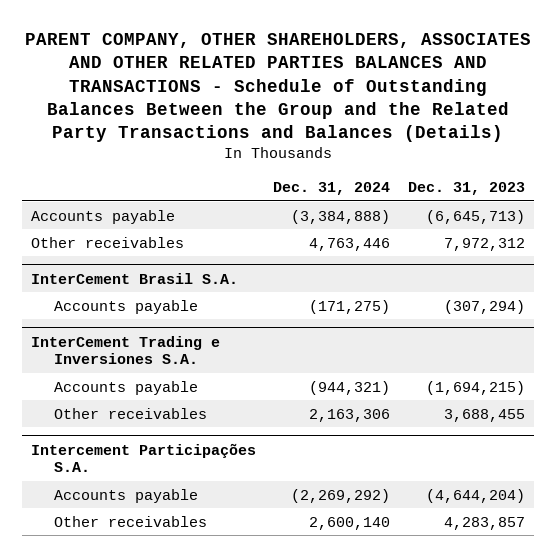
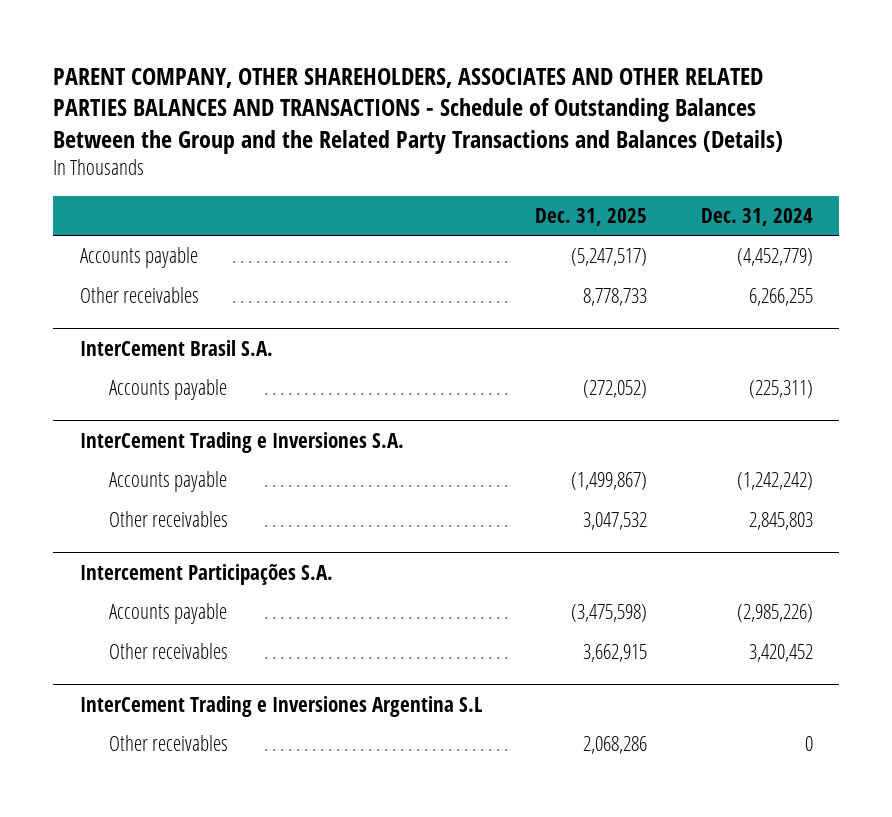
- | Dec. 31, 2024 | Dec. 31, 2023
+ | Dec. 31, 2025 | Dec. 31, 2024
- Accounts payable | (3,384,888) | (6,645,713)
- Other receivables | 4,763,446 | 7,972,312
+ Accounts payable | (5,247,517) | (4,452,779)
+ Other receivables | 8,778,733 | 6,266,255
@ InterCement Brasil S.A.
- Accounts payable | (171,275) | (307,294)
+ Accounts payable | (272,052) | (225,311)
@ InterCement Trading e Inversiones S.A.
- Accounts payable | (944,321) | (1,694,215)
- Other receivables | 2,163,306 | 3,688,455
+ Accounts payable | (1,499,867) | (1,242,242)
+ Other receivables | 3,047,532 | 2,845,803
@ Intercement Participações S.A.
- Accounts payable | (2,269,292) | (4,644,204)
- Other receivables | 2,600,140 | 4,283,857
+ Accounts payable | (3,475,598) | (2,985,226)
+ Other receivables | 3,662,915 | 3,420,452
+ InterCement Trading e Inversiones Argentina S.L
+ Other receivables | 2,068,286 | 0

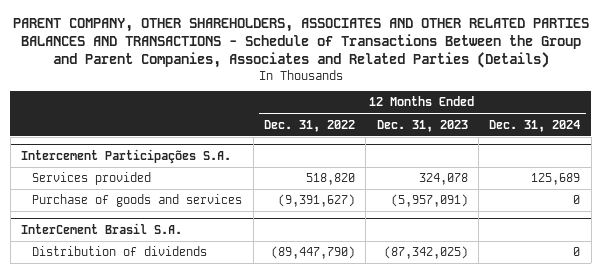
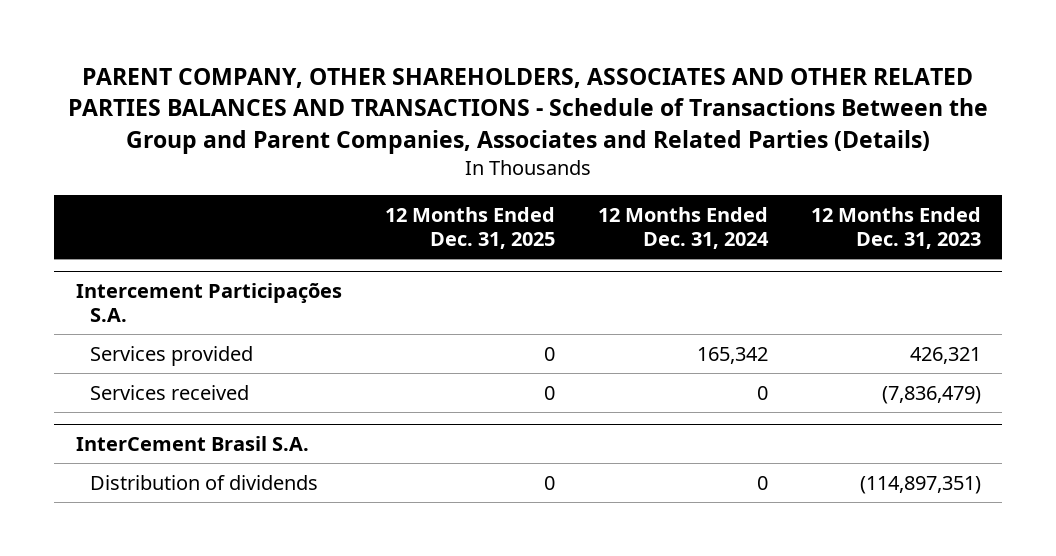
- | 12 Months Ended Dec. 31, 2022 | 12 Months Ended Dec. 31, 2023 | 12 Months Ended Dec. 31, 2024
+ | 12 Months Ended Dec. 31, 2025 | 12 Months Ended Dec. 31, 2024 | 12 Months Ended Dec. 31, 2023
@ Intercement Participações S.A.
- Services provided | 518,820 | 324,078 | 125,689
- Purchase of goods and services | (9,391,627) | (5,957,091) | 0
+ Services provided | 0 | 165,342 | 426,321
+ Services received | 0 | 0 | (7,836,479)
@ InterCement Brasil S.A.
- Distribution of dividends | (89,447,790) | (87,342,025) | 0
+ Distribution of dividends | 0 | 0 | (114,897,351)

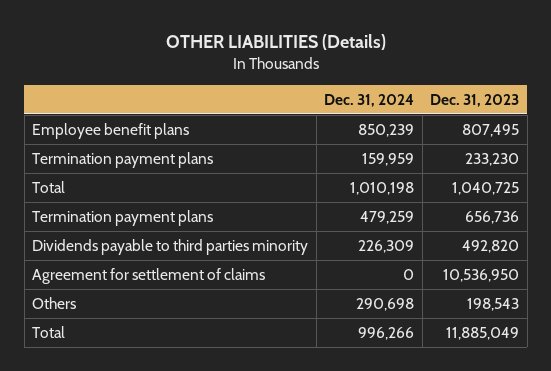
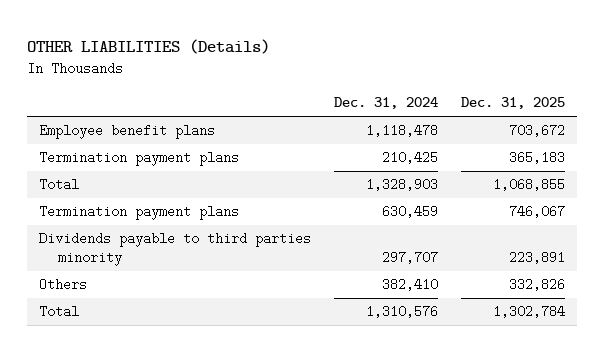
- | Dec. 31, 2024 | Dec. 31, 2023
+ | Dec. 31, 2024 | Dec. 31, 2025
- Employee benefit plans | 850,239 | 807,495
- Termination payment plans | 159,959 | 233,230
- Total | 1,010,198 | 1,040,725
- Termination payment plans | 479,259 | 656,736
- Dividends payable to third parties minority | 226,309 | 492,820
- Agreement for settlement of claims | 0 | 10,536,950
- Others | 290,698 | 198,543
- Total | 996,266 | 11,885,049
+ Employee benefit plans | 1,118,478 | 703,672
+ Termination payment plans | 210,425 | 365,183
+ Total | 1,328,903 | 1,068,855
+ Termination payment plans | 630,459 | 746,067
+ Dividends payable to third parties minority | 297,707 | 223,891
+ Others | 382,410 | 332,826
+ Total | 1,310,576 | 1,302,784

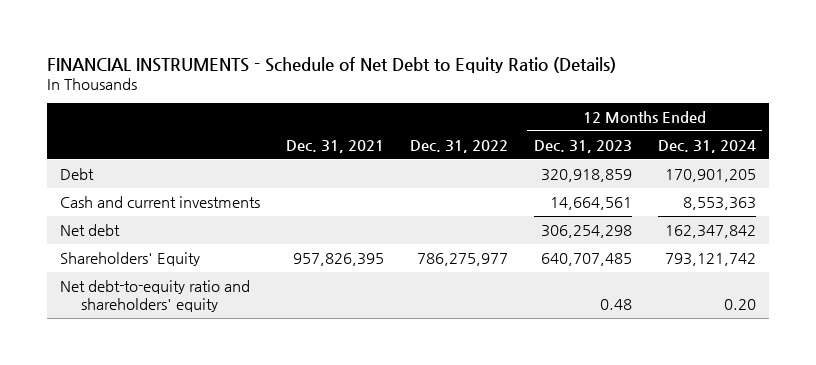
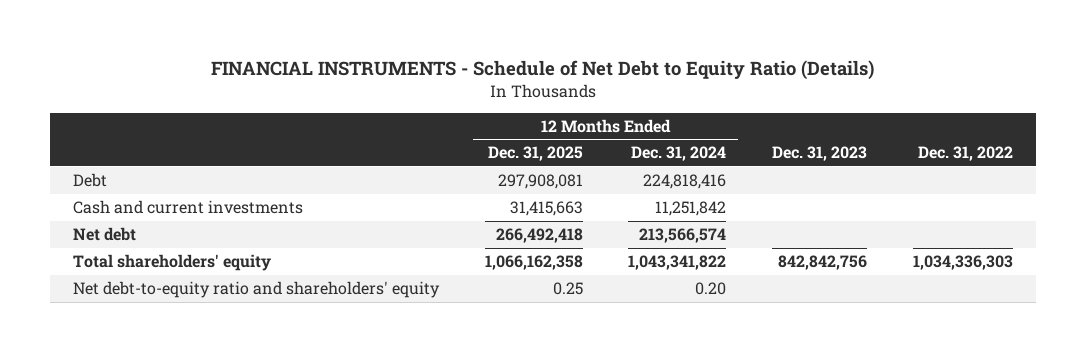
- | Dec. 31, 2021 | Dec. 31, 2022 | 12 Months Ended Dec. 31, 2023 | 12 Months Ended Dec. 31, 2024
+ | 12 Months Ended Dec. 31, 2025 | 12 Months Ended Dec. 31, 2024 | Dec. 31, 2023 | Dec. 31, 2022
- Debt | | | 320,918,859 | 170,901,205
- Cash and current investments | | | 14,664,561 | 8,553,363
- Net debt | | | 306,254,298 | 162,347,842
- Shareholders' Equity | 957,826,395 | 786,275,977 | 640,707,485 | 793,121,742
+ Debt | 297,908,081 | 224,818,416 | |
+ Cash and current investments | 31,415,663 | 11,251,842 | |
+ Net debt | 266,492,418 | 213,566,574 | |
+ Total shareholders' equity | 1,066,162,358 | 1,043,341,822 | 842,842,756 | 1,034,336,303

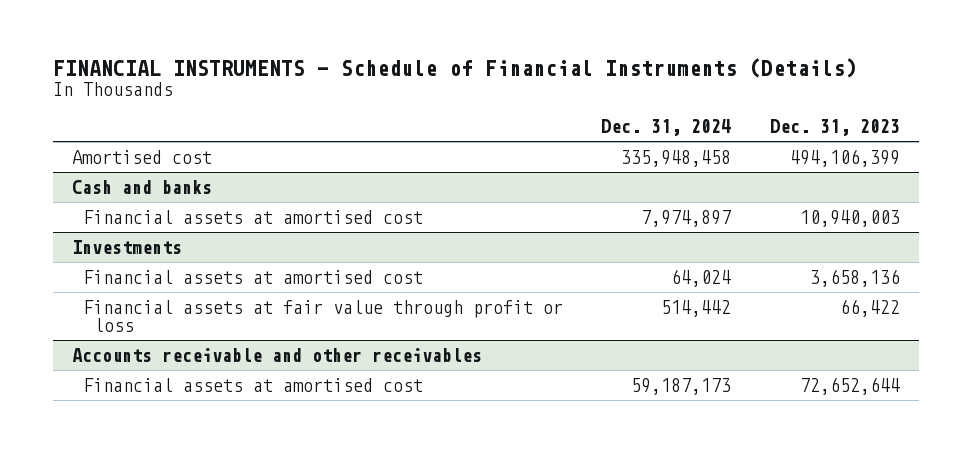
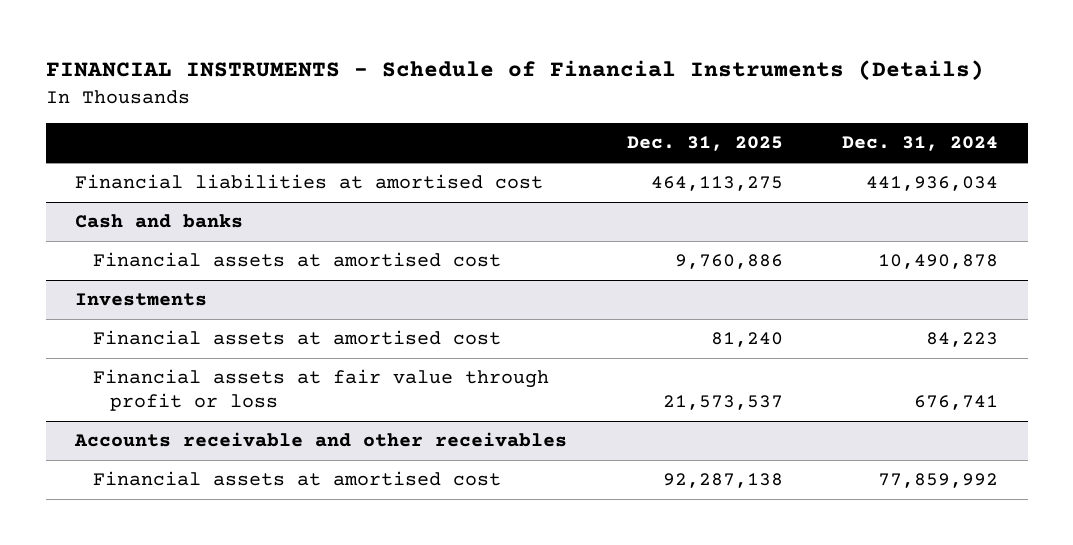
- | Dec. 31, 2024 | Dec. 31, 2023
+ | Dec. 31, 2025 | Dec. 31, 2024
- Amortised cost | 335,948,458 | 494,106,399
+ Financial liabilities at amortised cost | 464,113,275 | 441,936,034
@ Cash and banks
- Financial assets at amortised cost | 7,974,897 | 10,940,003
+ Financial assets at amortised cost | 9,760,886 | 10,490,878
@ Investments
- Financial assets at amortised cost | 64,024 | 3,658,136
- Financial assets at fair value through profit or loss | 514,442 | 66,422
+ Financial assets at amortised cost | 81,240 | 84,223
+ Financial assets at fair value through profit or loss | 21,573,537 | 676,741
@ Accounts receivable and other receivables
- Financial assets at amortised cost | 59,187,173 | 72,652,644
+ Financial assets at amortised cost | 92,287,138 | 77,859,992

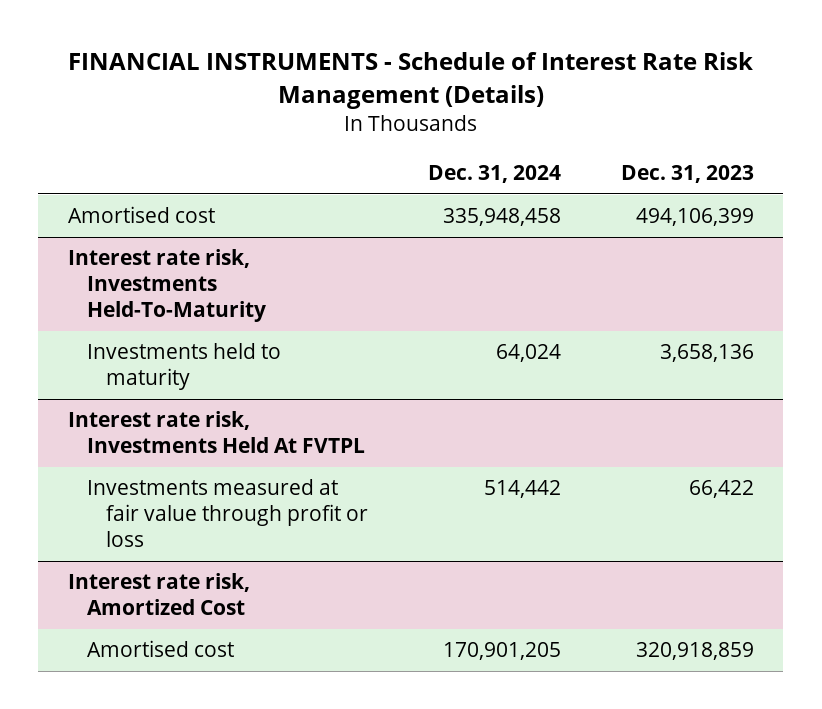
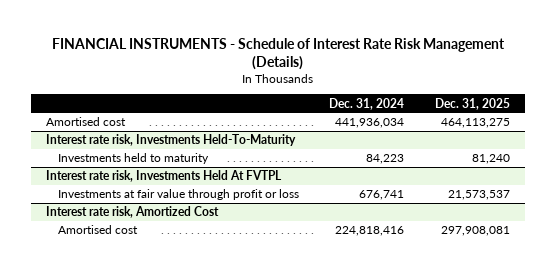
- | Dec. 31, 2024 | Dec. 31, 2023
+ | Dec. 31, 2024 | Dec. 31, 2025
- Amortised cost | 335,948,458 | 494,106,399
+ Amortised cost | 441,936,034 | 464,113,275
@ Interest rate risk, Investments Held-To-Maturity
- Investments held to maturity | 64,024 | 3,658,136
+ Investments held to maturity | 84,223 | 81,240
@ Interest rate risk, Investments Held At FVTPL
- Investments measured at fair value through profit or loss | 514,442 | 66,422
+ Investments at fair value through profit or loss | 676,741 | 21,573,537
@ Interest rate risk, Amortized Cost
- Amortised cost | 170,901,205 | 320,918,859
+ Amortised cost | 224,818,416 | 297,908,081

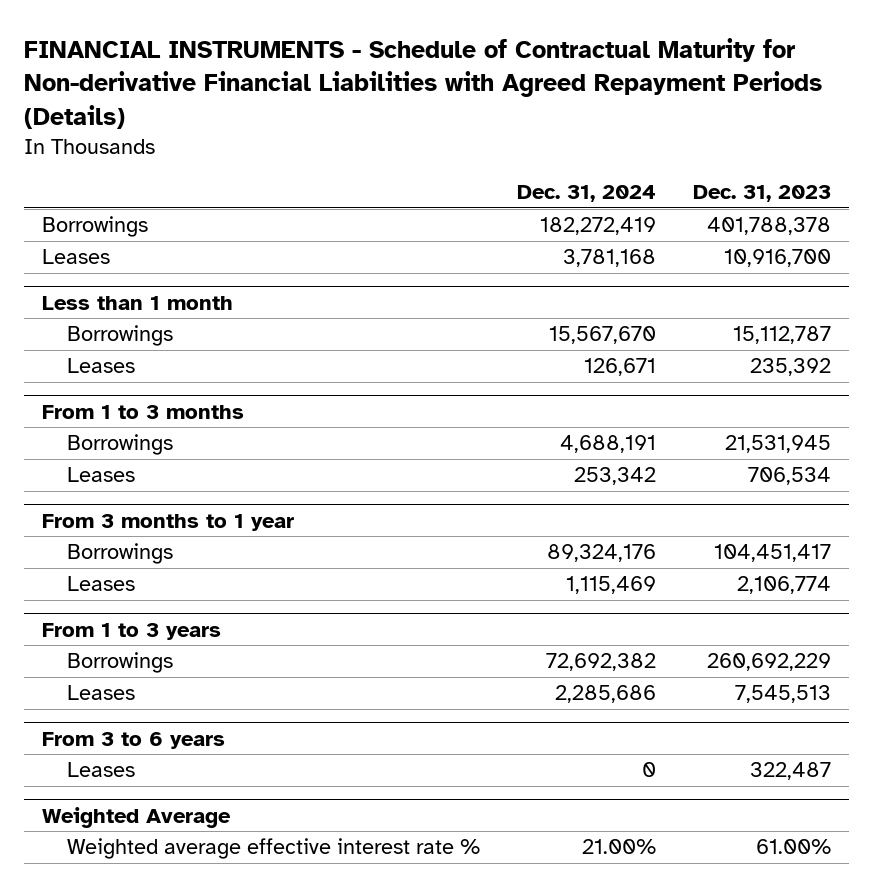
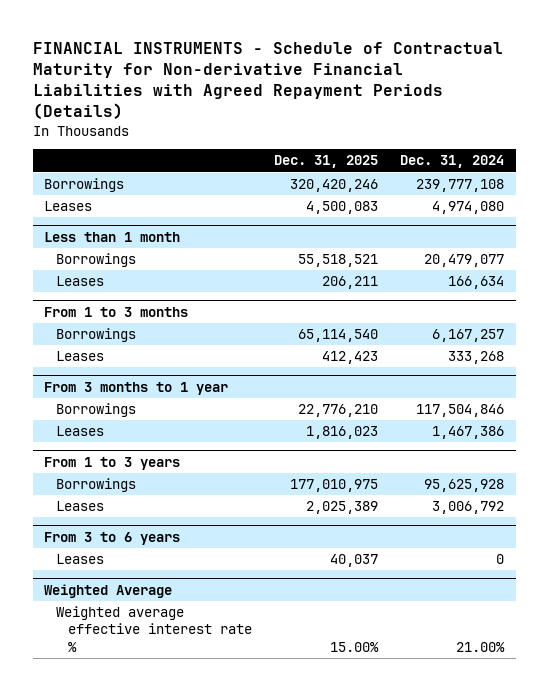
- | Dec. 31, 2024 | Dec. 31, 2023
+ | Dec. 31, 2025 | Dec. 31, 2024
- Borrowings | 182,272,419 | 401,788,378
- Leases | 3,781,168 | 10,916,700
+ Borrowings | 320,420,246 | 239,777,108
+ Leases | 4,500,083 | 4,974,080
@ Less than 1 month
- Borrowings | 15,567,670 | 15,112,787
- Leases | 126,671 | 235,392
+ Borrowings | 55,518,521 | 20,479,077
+ Leases | 206,211 | 166,634
@ From 1 to 3 months
- Borrowings | 4,688,191 | 21,531,945
- Leases | 253,342 | 706,534
+ Borrowings | 65,114,540 | 6,167,257
+ Leases | 412,423 | 333,268
@ From 3 months to 1 year
- Borrowings | 89,324,176 | 104,451,417
- Leases | 1,115,469 | 2,106,774
+ Borrowings | 22,776,210 | 117,504,846
+ Leases | 1,816,023 | 1,467,386
@ From 1 to 3 years
- Borrowings | 72,692,382 | 260,692,229
- Leases | 2,285,686 | 7,545,513
+ Borrowings | 177,010,975 | 95,625,928
+ Leases | 2,025,389 | 3,006,792

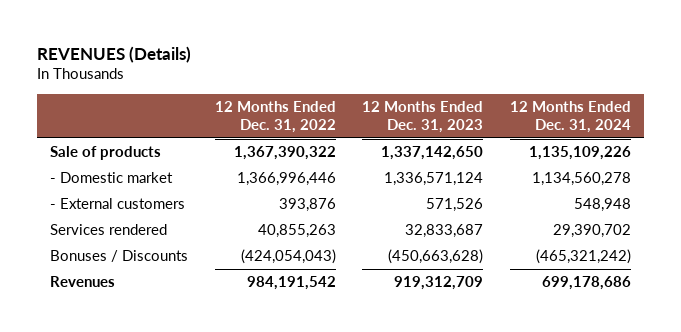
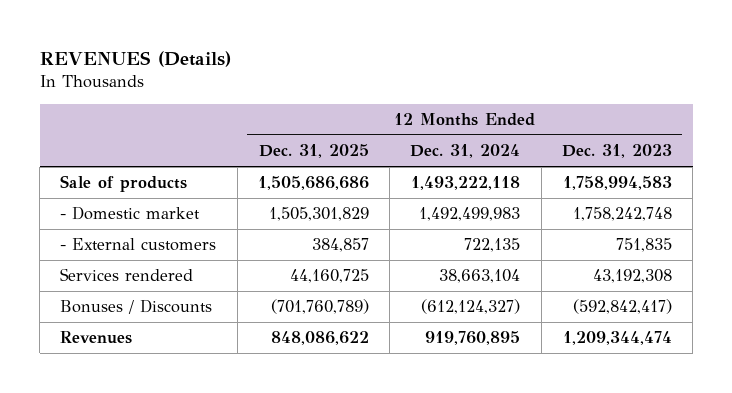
- | 12 Months Ended Dec. 31, 2022 | 12 Months Ended Dec. 31, 2023 | 12 Months Ended Dec. 31, 2024
+ | 12 Months Ended Dec. 31, 2025 | 12 Months Ended Dec. 31, 2024 | 12 Months Ended Dec. 31, 2023
- Sale of products | 1,367,390,322 | 1,337,142,650 | 1,135,109,226
- - Domestic market | 1,366,996,446 | 1,336,571,124 | 1,134,560,278
- - External customers | 393,876 | 571,526 | 548,948
- Services rendered | 40,855,263 | 32,833,687 | 29,390,702
- Bonuses / Discounts | (424,054,043) | (450,663,628) | (465,321,242)
- Revenues | 984,191,542 | 919,312,709 | 699,178,686
+ Sale of products | 1,505,686,686 | 1,493,222,118 | 1,758,994,583
+ - Domestic market | 1,505,301,829 | 1,492,499,983 | 1,758,242,748
+ - External customers | 384,857 | 722,135 | 751,835
+ Services rendered | 44,160,725 | 38,663,104 | 43,192,308
+ Bonuses / Discounts | (701,760,789) | (612,124,327) | (592,842,417)
+ Revenues | 848,086,622 | 919,760,895 | 1,209,344,474

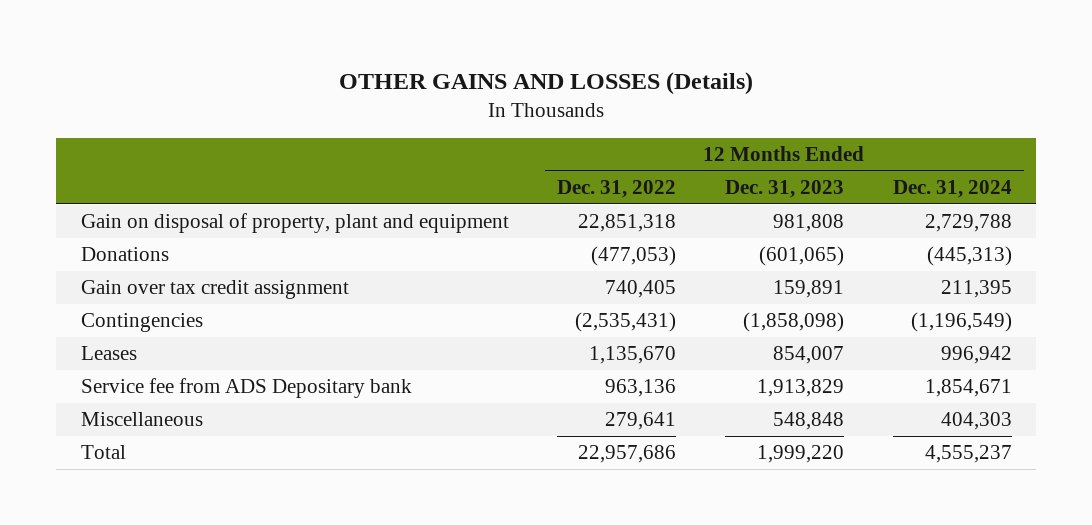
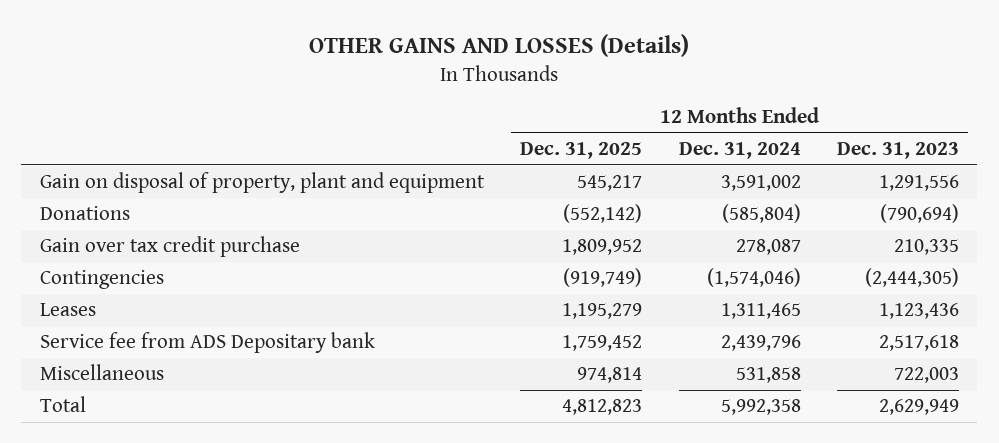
- | 12 Months Ended Dec. 31, 2022 | 12 Months Ended Dec. 31, 2023 | 12 Months Ended Dec. 31, 2024
+ | 12 Months Ended Dec. 31, 2025 | 12 Months Ended Dec. 31, 2024 | 12 Months Ended Dec. 31, 2023
- Gain on disposal of property, plant and equipment | 22,851,318 | 981,808 | 2,729,788
- Donations | (477,053) | (601,065) | (445,313)
- Gain over tax credit assignment | 740,405 | 159,891 | 211,395
- Contingencies | (2,535,431) | (1,858,098) | (1,196,549)
- Leases | 1,135,670 | 854,007 | 996,942
- Service fee from ADS Depositary bank | 963,136 | 1,913,829 | 1,854,671
- Miscellaneous | 279,641 | 548,848 | 404,303
- Total | 22,957,686 | 1,999,220 | 4,555,237
+ Gain on disposal of property, plant and equipment | 545,217 | 3,591,002 | 1,291,556
+ Donations | (552,142) | (585,804) | (790,694)
+ Gain over tax credit purchase | 1,809,952 | 278,087 | 210,335
+ Contingencies | (919,749) | (1,574,046) | (2,444,305)
+ Leases | 1,195,279 | 1,311,465 | 1,123,436
+ Service fee from ADS Depositary bank | 1,759,452 | 2,439,796 | 2,517,618
+ Miscellaneous | 974,814 | 531,858 | 722,003
+ Total | 4,812,823 | 5,992,358 | 2,629,949

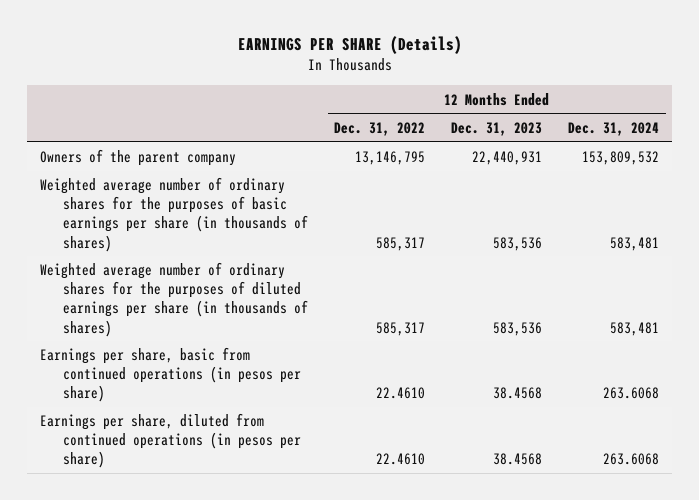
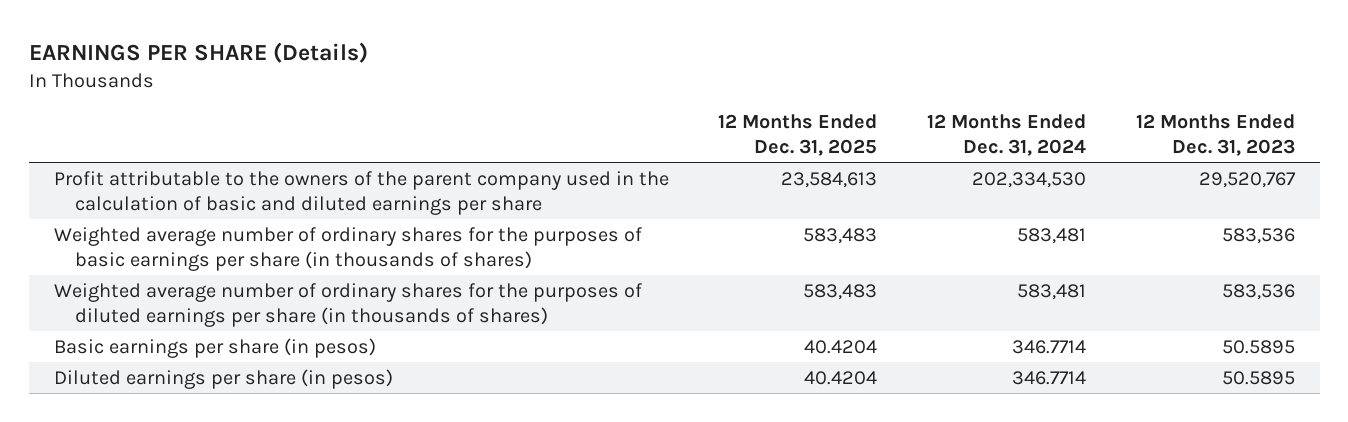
- | 12 Months Ended Dec. 31, 2022 | 12 Months Ended Dec. 31, 2023 | 12 Months Ended Dec. 31, 2024
+ | 12 Months Ended Dec. 31, 2025 | 12 Months Ended Dec. 31, 2024 | 12 Months Ended Dec. 31, 2023
- Owners of the parent company | 13,146,795 | 22,440,931 | 153,809,532
+ Profit attributable to the owners of the parent company used in the calculation of basic and diluted earnings per share | 23,584,613 | 202,334,530 | 29,520,767
- Earnings per share, basic from continued operations (in pesos per share) | 22.4610 | 38.4568 | 263.6068
- Earnings per share, diluted from continued operations (in pesos per share) | 22.4610 | 38.4568 | 263.6068
+ Basic earnings per share (in pesos) | 40.4204 | 346.7714 | 50.5895
+ Diluted earnings per share (in pesos) | 40.4204 | 346.7714 | 50.5895

